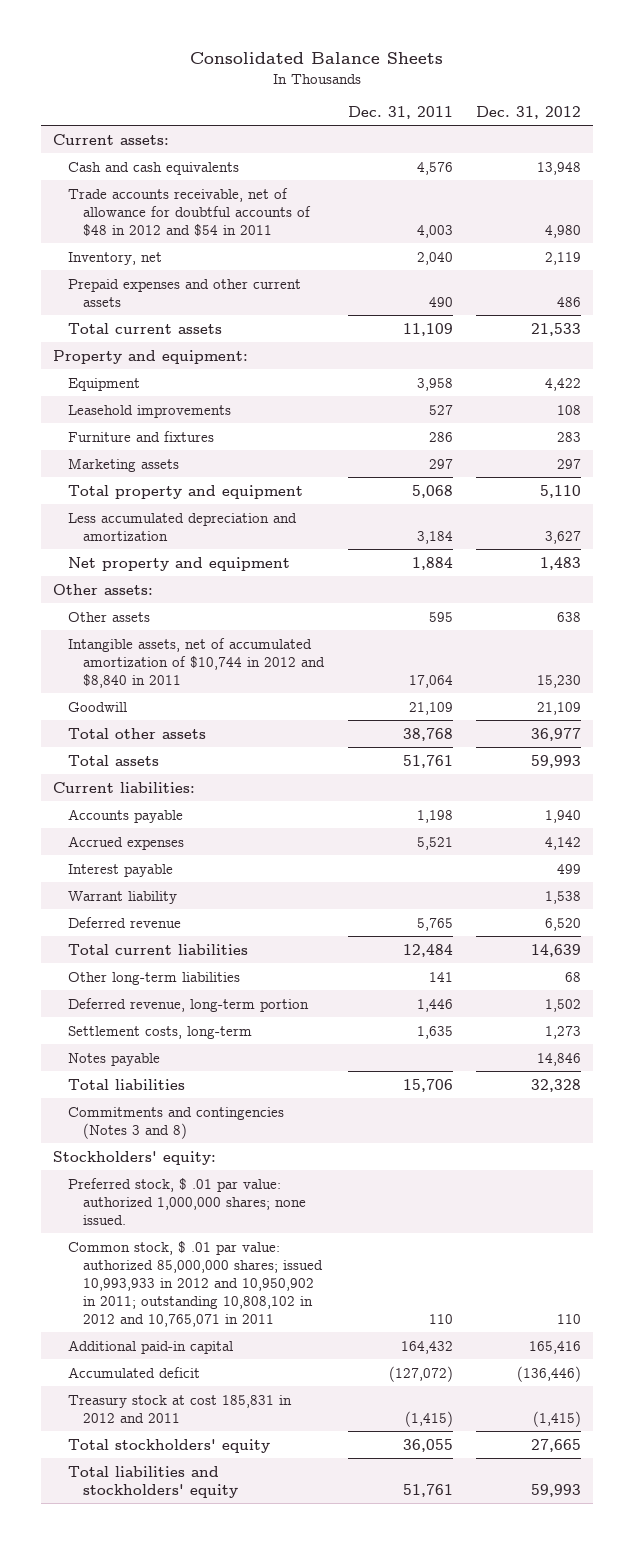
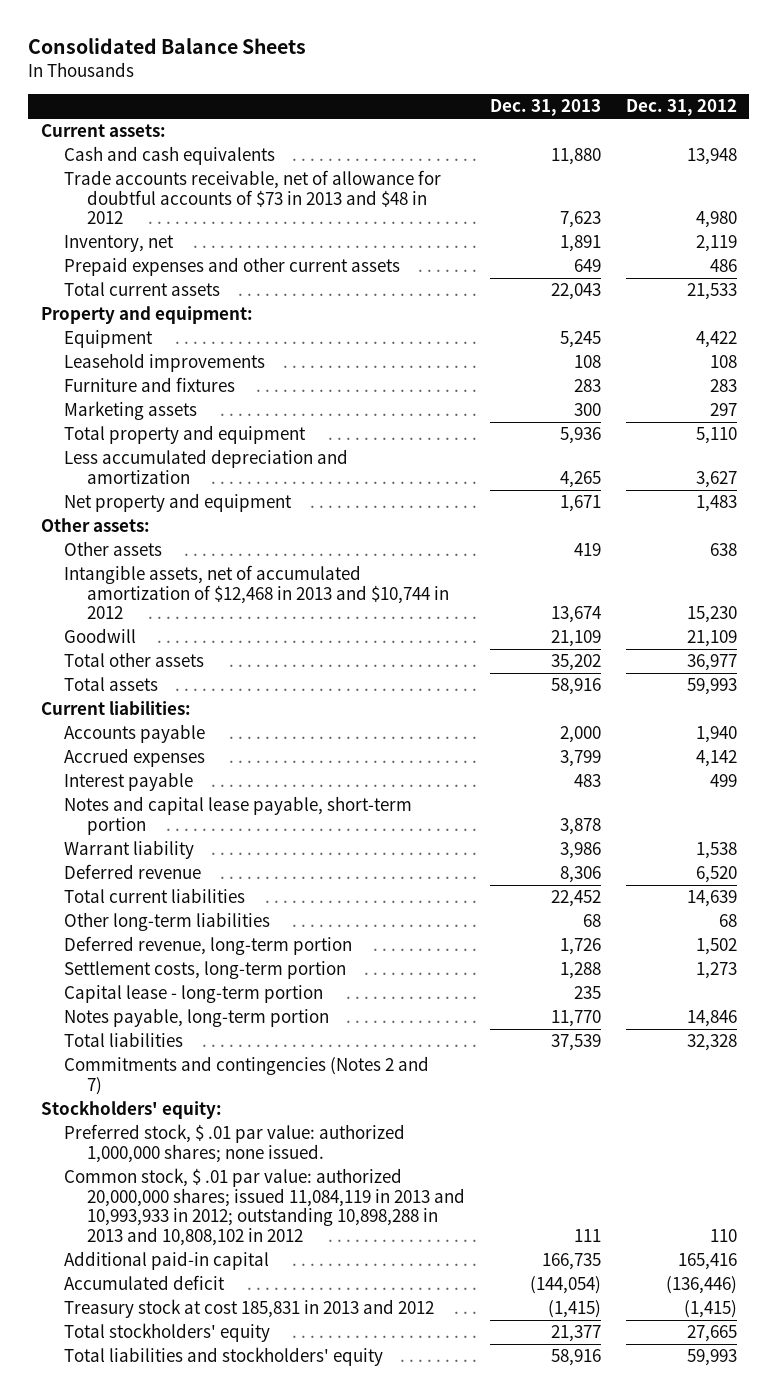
- | Dec. 31, 2011 | Dec. 31, 2012
+ | Dec. 31, 2013 | Dec. 31, 2012
- Trade accounts receivable, net of allowance for doubtful accounts of $48 in 2012 and $54 in 2011 | 4,003 | 4,980
+ Trade accounts receivable, net of allowance for doubtful accounts of $73 in 2013 and $48 in 2012 | 7,623 | 4,980
- Intangible assets, net of accumulated amortization of $10,744 in 2012 and $8,840 in 2011 | 17,064 | 15,230
+ Intangible assets, net of accumulated amortization of $12,468 in 2013 and $10,744 in 2012 | 13,674 | 15,230
+ Notes and capital lease payable, short-term portion | 3,878 |
- Settlement costs, long-term | 1,635 | 1,273
- Notes payable | | 14,846
+ Settlement costs, long-term portion | 1,288 | 1,273
+ Capital lease - long-term portion | 235 |
+ Notes payable, long-term portion | 11,770 | 14,846
- Commitments and contingencies (Notes 3 and 8)
+ Commitments and contingencies (Notes 2 and 7)
- Common stock, $ .01 par value: authorized 85,000,000 shares; issued 10,993,933 in 2012 and 10,950,902 in 2011; outstanding 10,808,102 in 2012 and 10,765,071 in 2011 | 110 | 110
+ Common stock, $ .01 par value: authorized 20,000,000 shares; issued 11,084,119 in 2013 and 10,993,933 in 2012; outstanding 10,898,288 in 2013 and 10,808,102 in 2012 | 111 | 110
- Treasury stock at cost 185,831 in 2012 and 2011 | (1,415) | (1,415)
+ Treasury stock at cost 185,831 in 2013 and 2012 | (1,415) | (1,415)

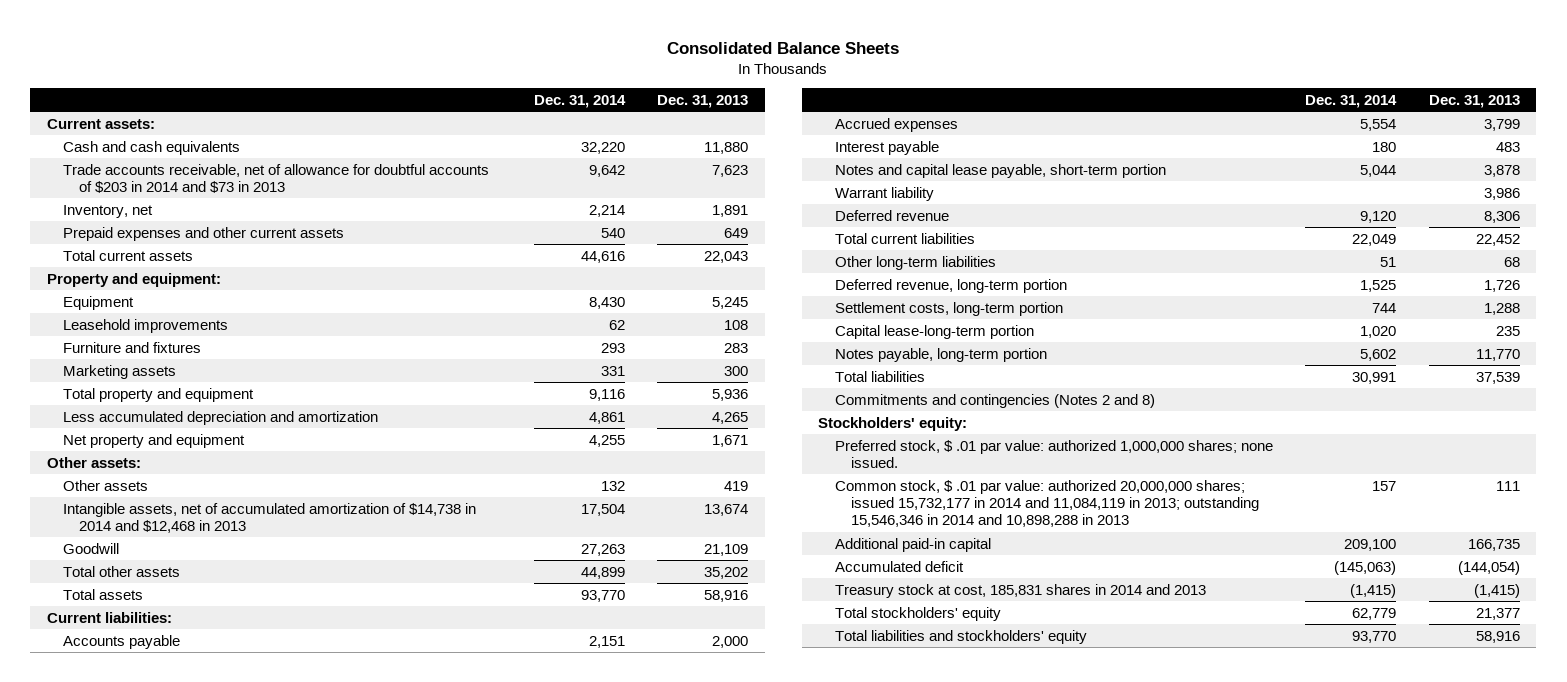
- | Dec. 31, 2013 | Dec. 31, 2012
+ | Dec. 31, 2014 | Dec. 31, 2013
- Trade accounts receivable, net of allowance for doubtful accounts of $73 in 2013 and $48 in 2012 | 7,623 | 4,980
+ Trade accounts receivable, net of allowance for doubtful accounts of $203 in 2014 and $73 in 2013 | 9,642 | 7,623
- Intangible assets, net of accumulated amortization of $12,468 in 2013 and $10,744 in 2012 | 13,674 | 15,230
+ Intangible assets, net of accumulated amortization of $14,738 in 2014 and $12,468 in 2013 | 17,504 | 13,674
- Capital lease - long-term portion | 235 |
+ Capital lease-long-term portion | 1,020 | 235
- Commitments and contingencies (Notes 2 and 7)
+ Commitments and contingencies (Notes 2 and 8)
- Common stock, $ .01 par value: authorized 20,000,000 shares; issued 11,084,119 in 2013 and 10,993,933 in 2012; outstanding 10,898,288 in 2013 and 10,808,102 in 2012 | 111 | 110
+ Common stock, $ .01 par value: authorized 20,000,000 shares; issued 15,732,177 in 2014 and 11,084,119 in 2013; outstanding 15,546,346 in 2014 and 10,898,288 in 2013 | 157 | 111
- Treasury stock at cost 185,831 in 2013 and 2012 | (1,415) | (1,415)
+ Treasury stock at cost, 185,831 shares in 2014 and 2013 | (1,415) | (1,415)

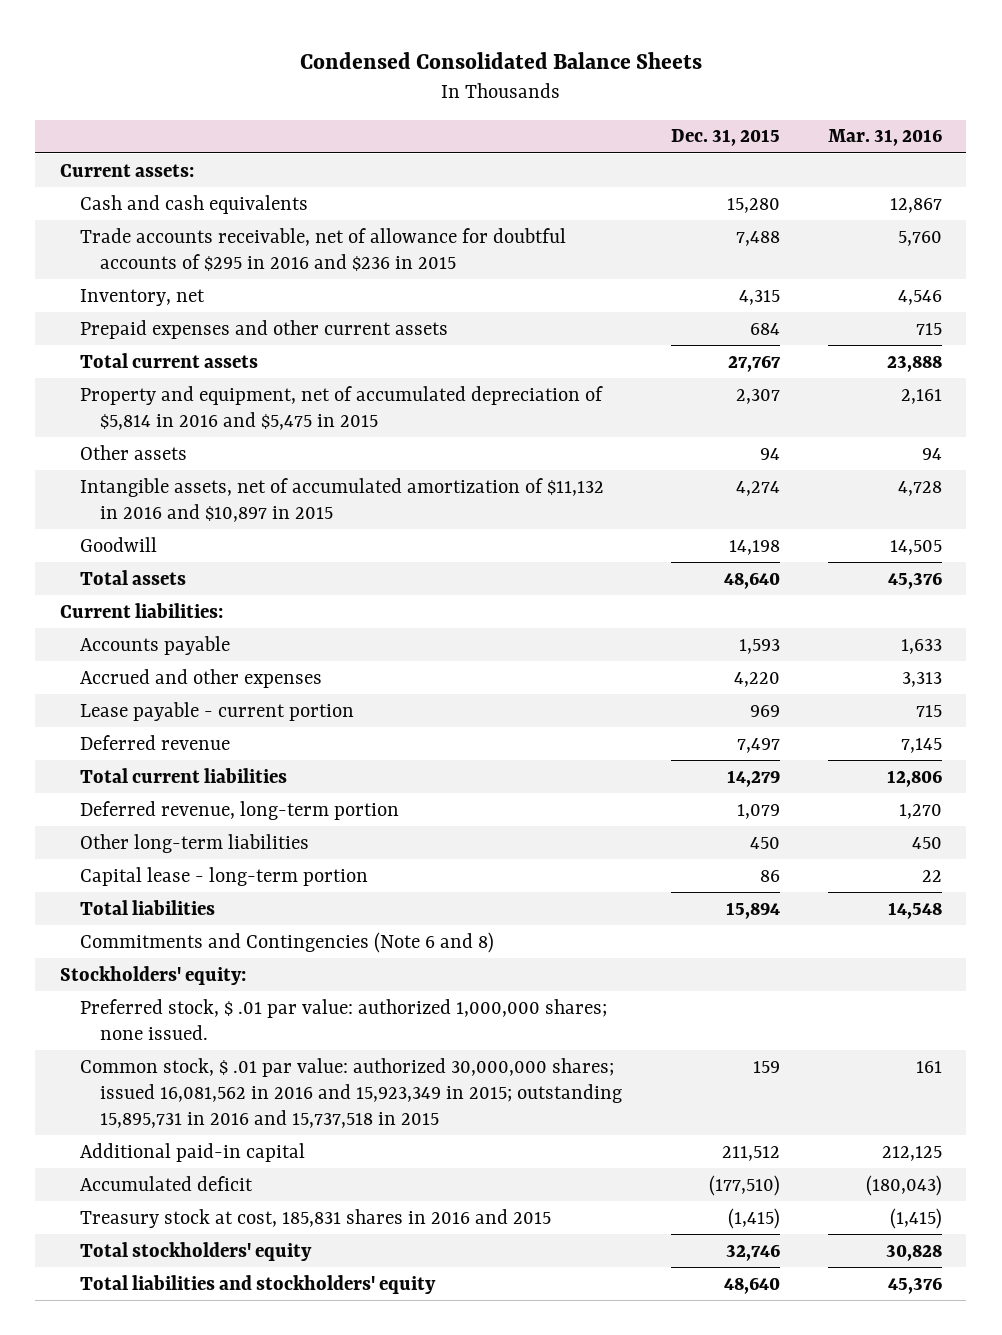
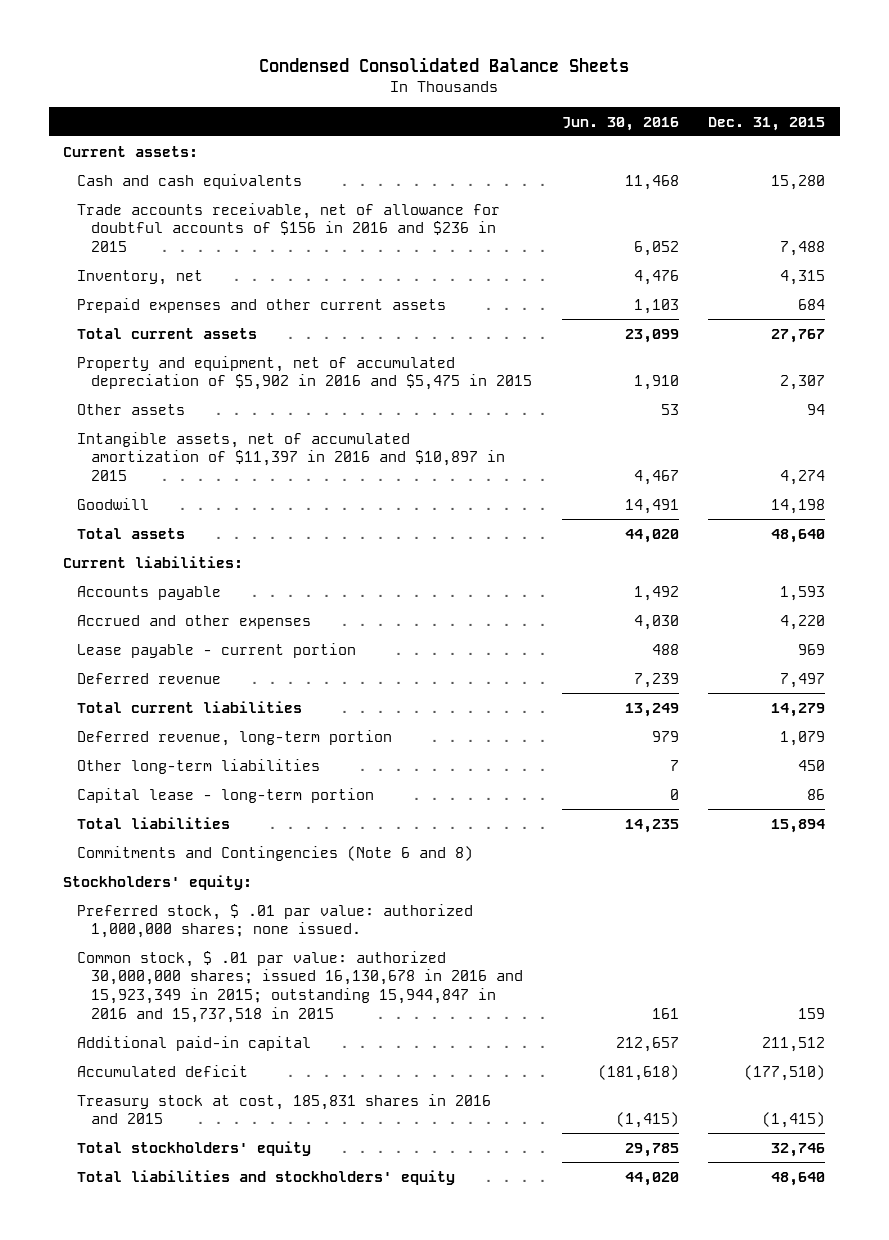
- | Dec. 31, 2015 | Mar. 31, 2016
+ | Jun. 30, 2016 | Dec. 31, 2015
- Trade accounts receivable, net of allowance for doubtful accounts of $295 in 2016 and $236 in 2015 | 7,488 | 5,760
+ Trade accounts receivable, net of allowance for doubtful accounts of $156 in 2016 and $236 in 2015 | 6,052 | 7,488
- Property and equipment, net of accumulated depreciation of $5,814 in 2016 and $5,475 in 2015 | 2,307 | 2,161
+ Property and equipment, net of accumulated depreciation of $5,902 in 2016 and $5,475 in 2015 | 1,910 | 2,307
- Intangible assets, net of accumulated amortization of $11,132 in 2016 and $10,897 in 2015 | 4,274 | 4,728
+ Intangible assets, net of accumulated amortization of $11,397 in 2016 and $10,897 in 2015 | 4,467 | 4,274
- Common stock, $ .01 par value: authorized 30,000,000 shares; issued 16,081,562 in 2016 and 15,923,349 in 2015; outstanding 15,895,731 in 2016 and 15,737,518 in 2015 | 159 | 161
+ Common stock, $ .01 par value: authorized 30,000,000 shares; issued 16,130,678 in 2016 and 15,923,349 in 2015; outstanding 15,944,847 in 2016 and 15,737,518 in 2015 | 161 | 159

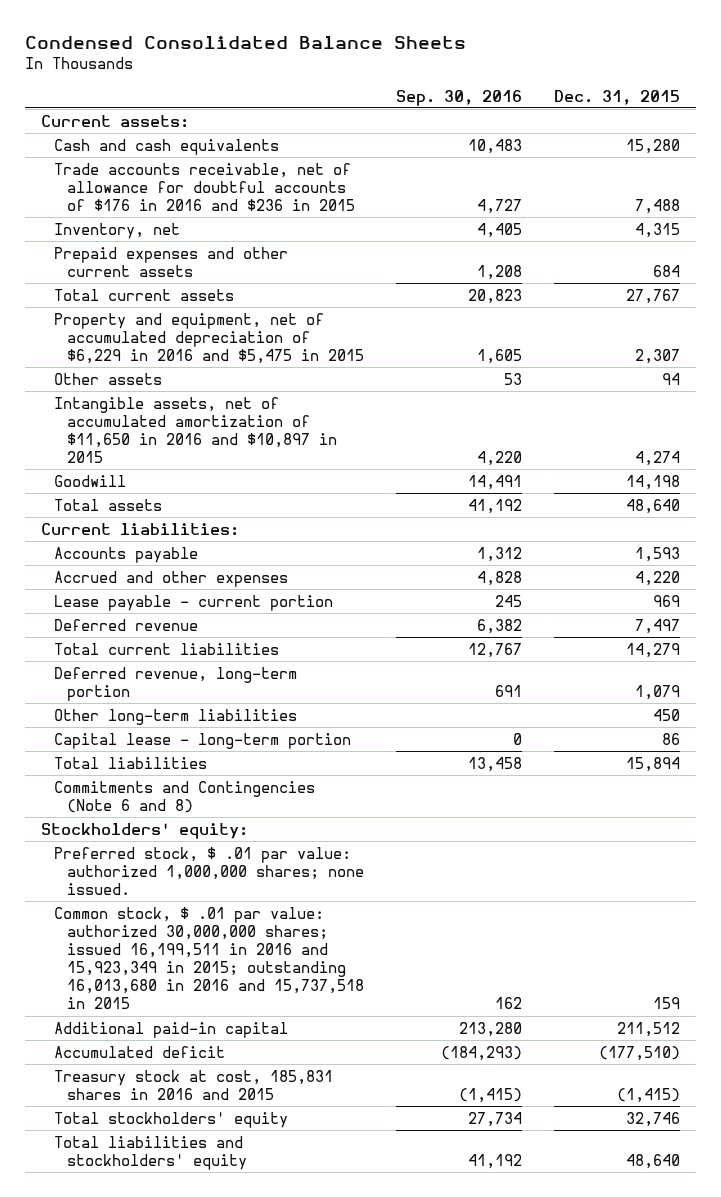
- | Jun. 30, 2016 | Dec. 31, 2015
+ | Sep. 30, 2016 | Dec. 31, 2015
- Trade accounts receivable, net of allowance for doubtful accounts of $156 in 2016 and $236 in 2015 | 6,052 | 7,488
+ Trade accounts receivable, net of allowance for doubtful accounts of $176 in 2016 and $236 in 2015 | 4,727 | 7,488
- Property and equipment, net of accumulated depreciation of $5,902 in 2016 and $5,475 in 2015 | 1,910 | 2,307
+ Property and equipment, net of accumulated depreciation of $6,229 in 2016 and $5,475 in 2015 | 1,605 | 2,307
- Intangible assets, net of accumulated amortization of $11,397 in 2016 and $10,897 in 2015 | 4,467 | 4,274
+ Intangible assets, net of accumulated amortization of $11,650 in 2016 and $10,897 in 2015 | 4,220 | 4,274
- Common stock, $ .01 par value: authorized 30,000,000 shares; issued 16,130,678 in 2016 and 15,923,349 in 2015; outstanding 15,944,847 in 2016 and 15,737,518 in 2015 | 161 | 159
+ Common stock, $ .01 par value: authorized 30,000,000 shares; issued 16,199,511 in 2016 and 15,923,349 in 2015; outstanding 16,013,680 in 2016 and 15,737,518 in 2015 | 162 | 159

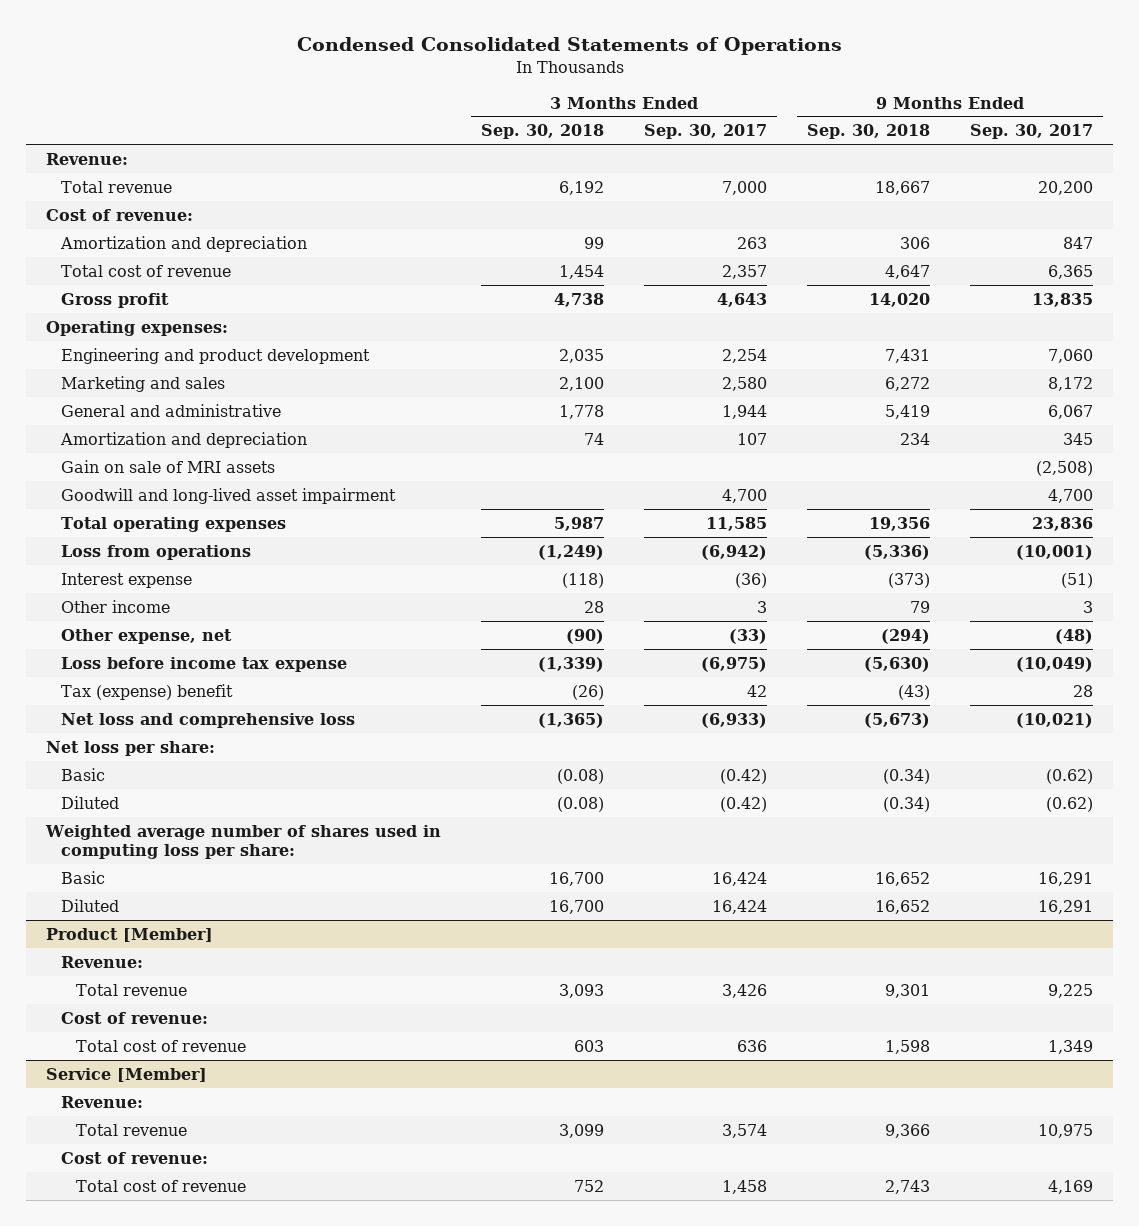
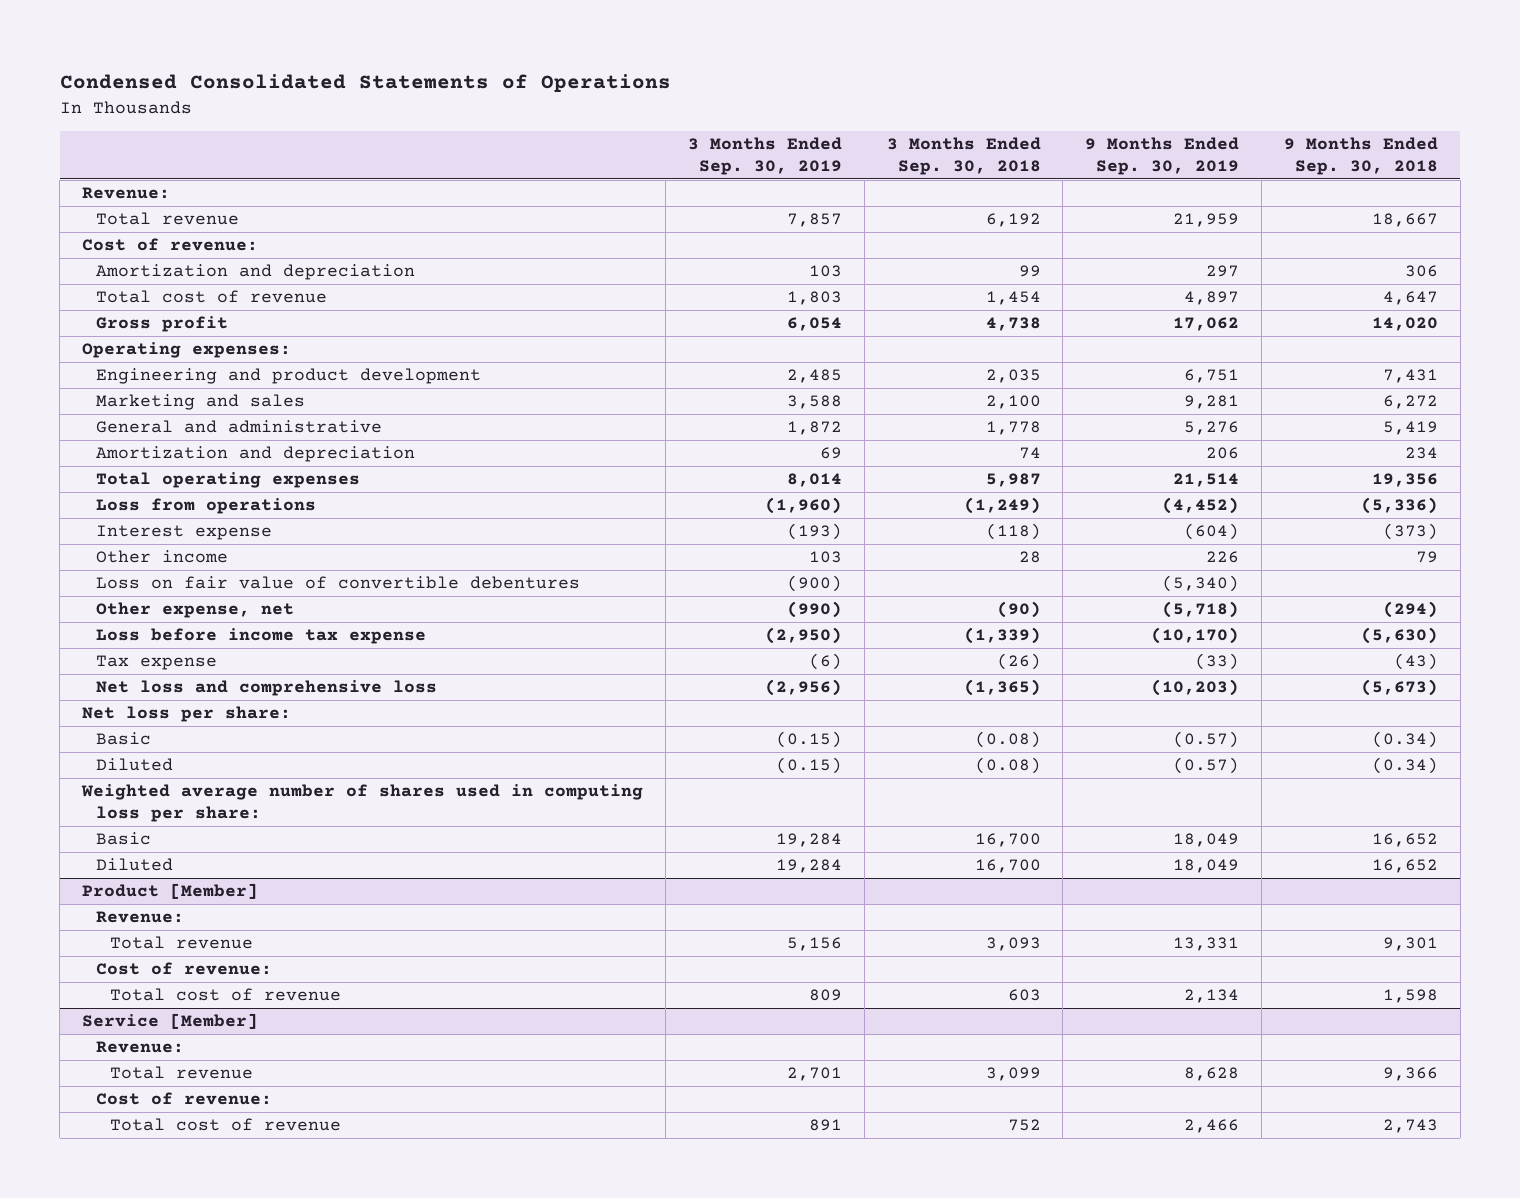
- | 3 Months Ended Sep. 30, 2018 | 3 Months Ended Sep. 30, 2017 | 9 Months Ended Sep. 30, 2018 | 9 Months Ended Sep. 30, 2017
+ | 3 Months Ended Sep. 30, 2019 | 3 Months Ended Sep. 30, 2018 | 9 Months Ended Sep. 30, 2019 | 9 Months Ended Sep. 30, 2018
- Gain on sale of MRI assets | | | | (2,508)
- Goodwill and long-lived asset impairment | | 4,700 | | 4,700
+ Loss on fair value of convertible debentures | (900) | | (5,340) |
- Tax (expense) benefit | (26) | 42 | (43) | 28
+ Tax expense | (6) | (26) | (33) | (43)

